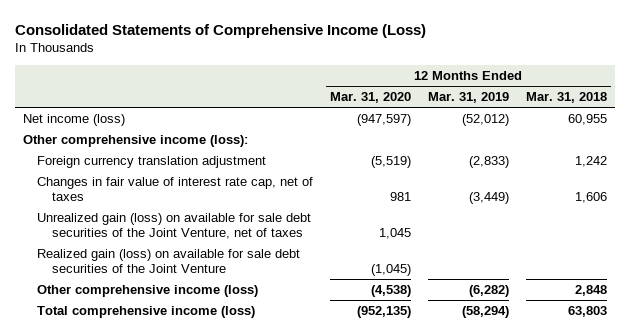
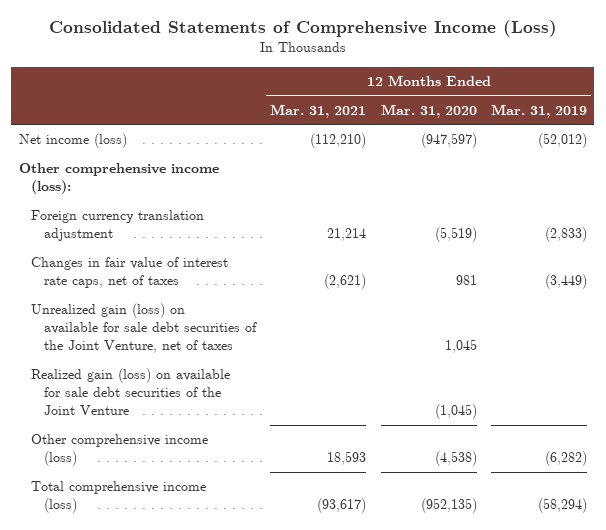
- | 12 Months Ended Mar. 31, 2020 | 12 Months Ended Mar. 31, 2019 | 12 Months Ended Mar. 31, 2018
+ | 12 Months Ended Mar. 31, 2021 | 12 Months Ended Mar. 31, 2020 | 12 Months Ended Mar. 31, 2019
- Changes in fair value of interest rate cap, net of taxes | 981 | (3,449) | 1,606
+ Changes in fair value of interest rate caps, net of taxes | (2,621) | 981 | (3,449)

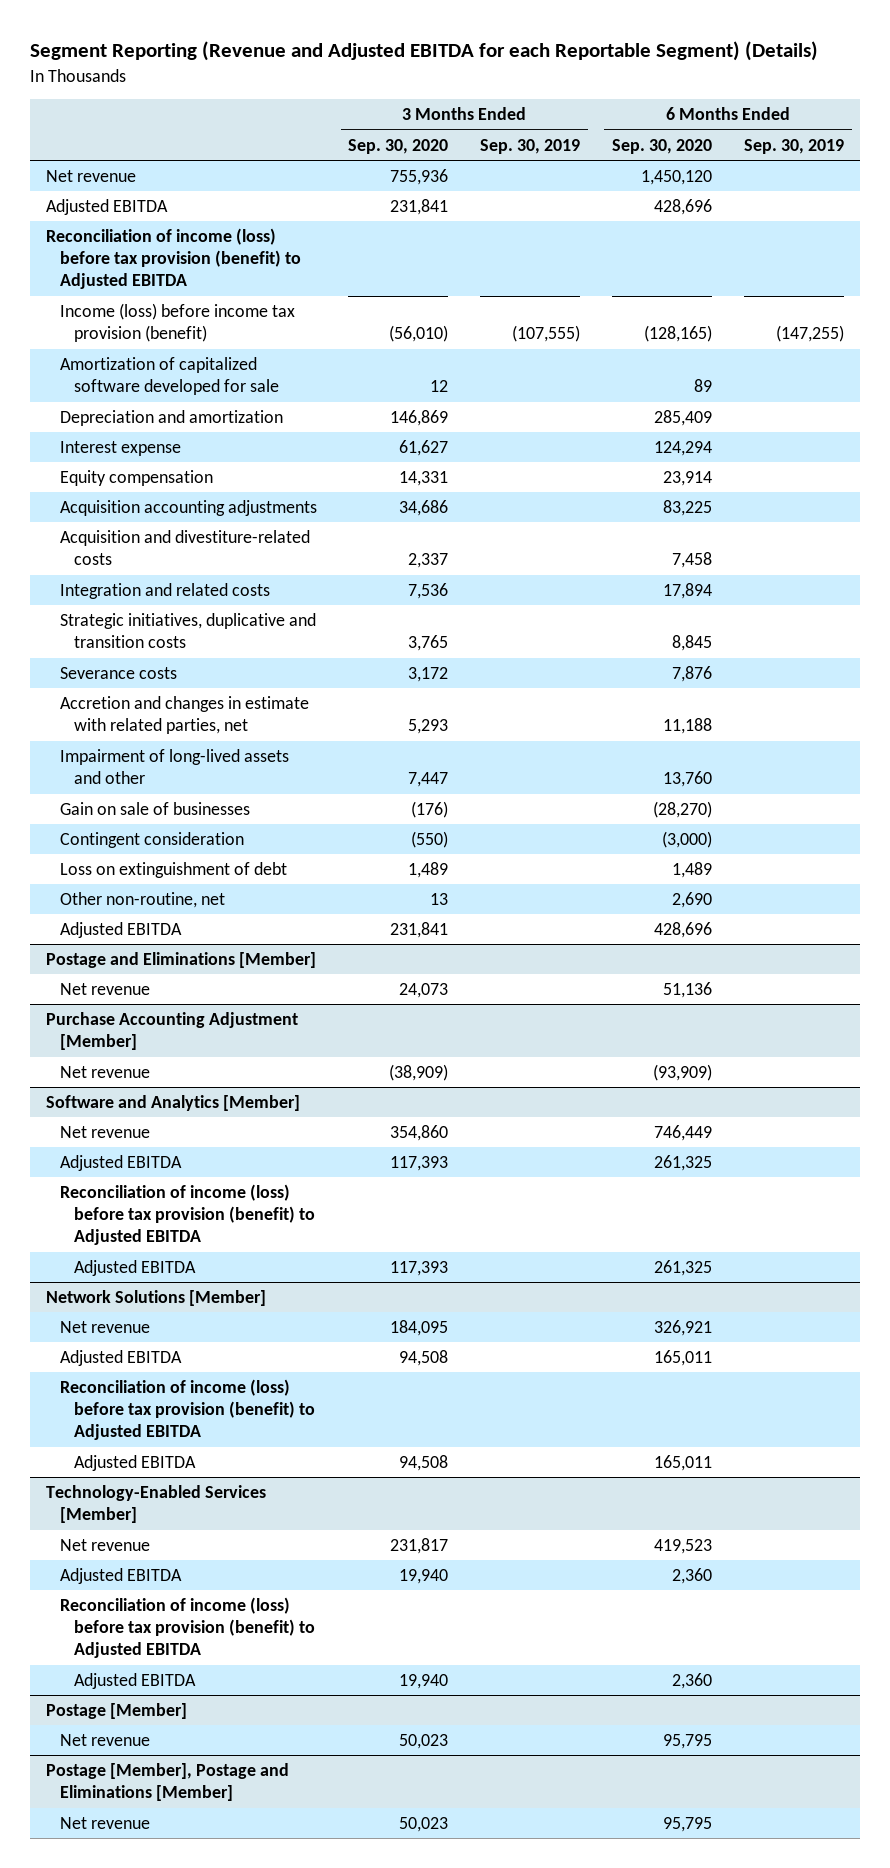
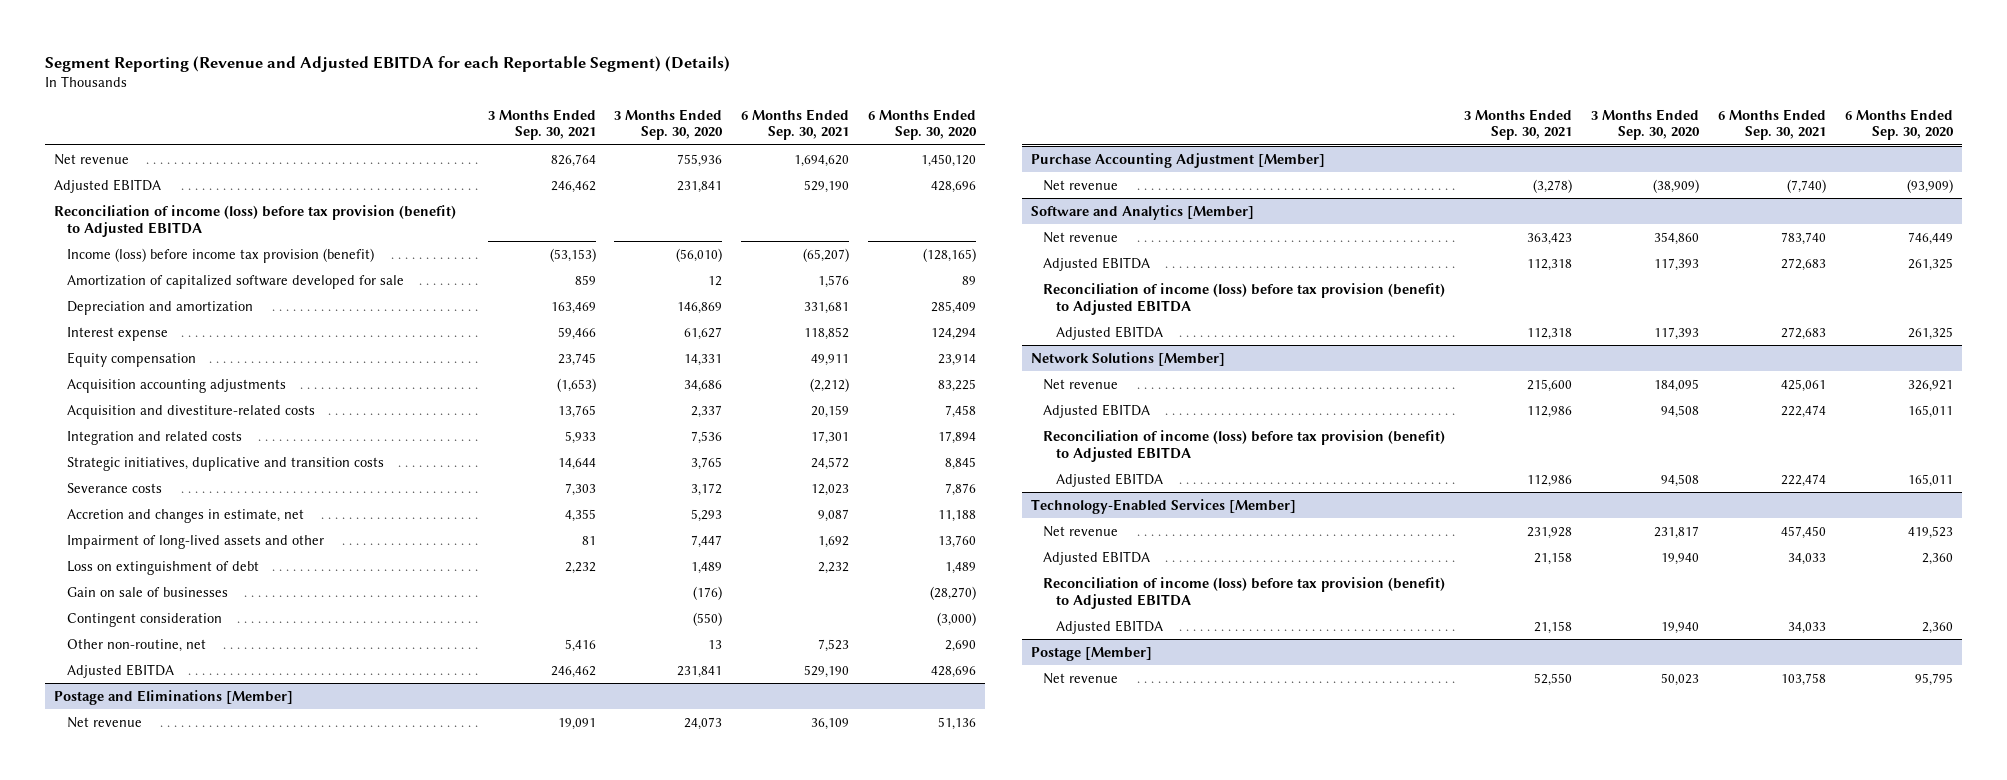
- | 3 Months Ended Sep. 30, 2020 | 3 Months Ended Sep. 30, 2019 | 6 Months Ended Sep. 30, 2020 | 6 Months Ended Sep. 30, 2019
+ | 3 Months Ended Sep. 30, 2021 | 3 Months Ended Sep. 30, 2020 | 6 Months Ended Sep. 30, 2021 | 6 Months Ended Sep. 30, 2020
- Accretion and changes in estimate with related parties, net | 5,293 | | 11,188 |
+ Accretion and changes in estimate, net | 4,355 | 5,293 | 9,087 | 11,188
moved up: Loss on extinguishment of debt | 2,232 | 1,489 | 2,232 | 1,489
- Postage [Member], Postage and Eliminations [Member]
- Net revenue | 50,023 | | 95,795 |

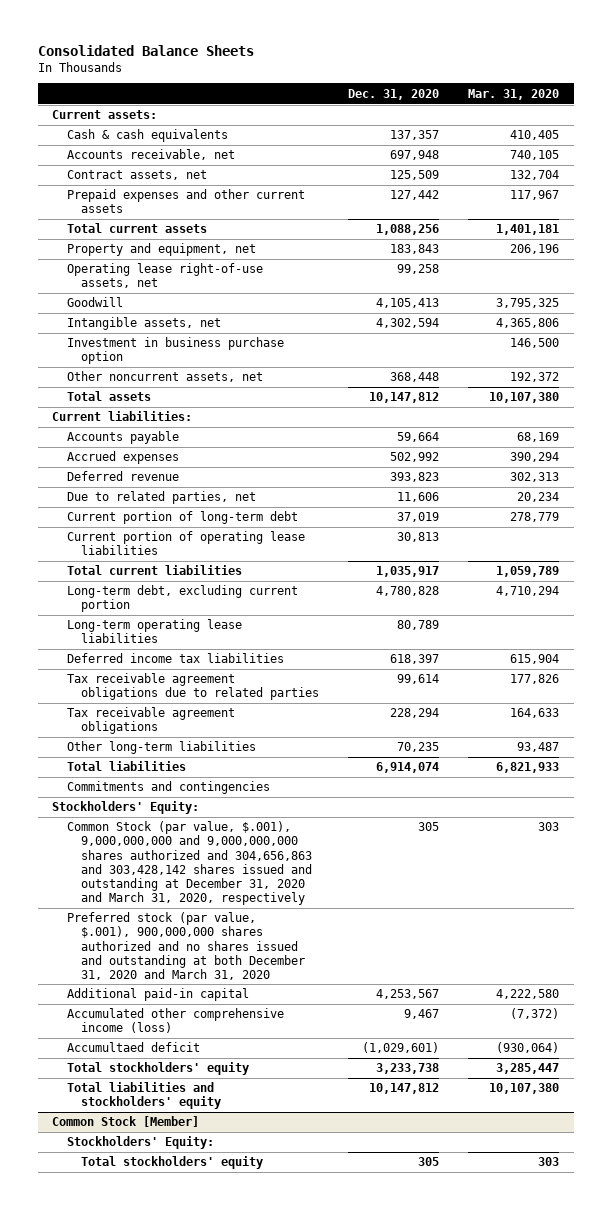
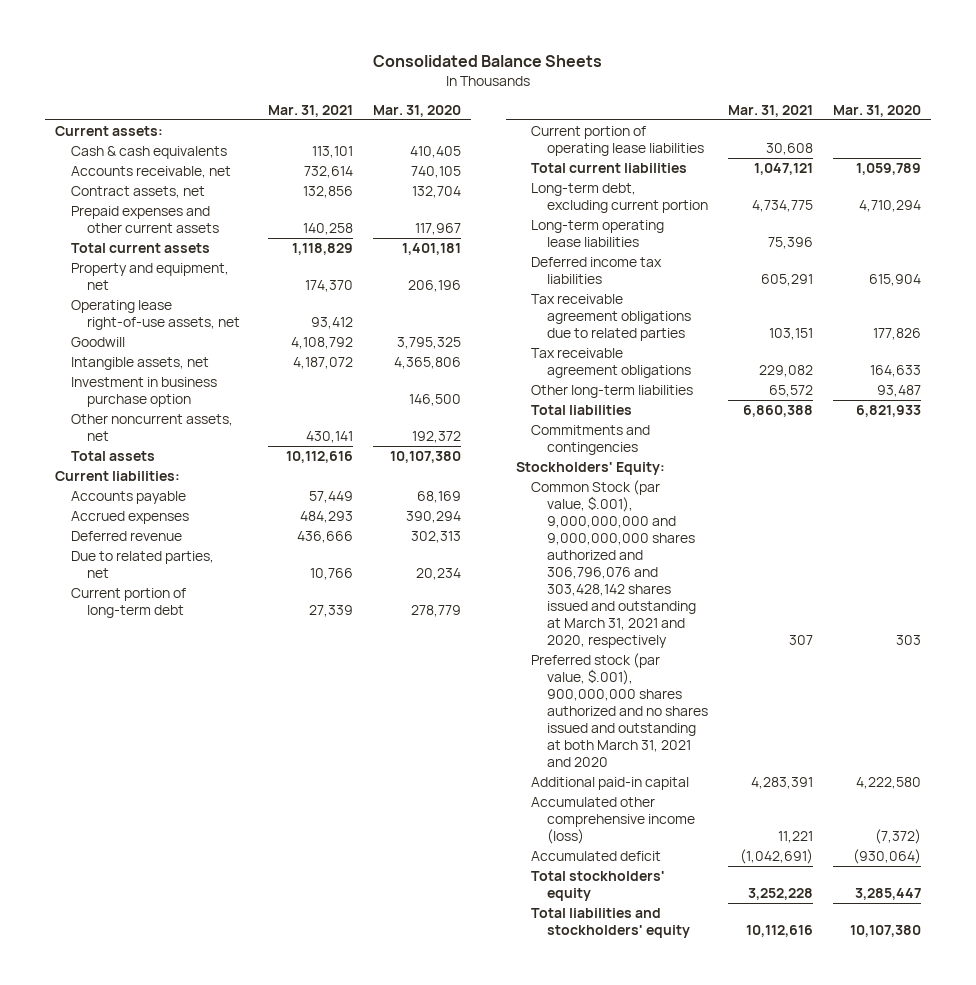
- | Dec. 31, 2020 | Mar. 31, 2020
+ | Mar. 31, 2021 | Mar. 31, 2020
- Common Stock (par value, $.001), 9,000,000,000 and 9,000,000,000 shares authorized and 304,656,863 and 303,428,142 shares issued and outstanding at December 31, 2020 and March 31, 2020, respectively | 305 | 303
- Preferred stock (par value, $.001), 900,000,000 shares authorized and no shares issued and outstanding at both December 31, 2020 and March 31, 2020
+ Common Stock (par value, $.001), 9,000,000,000 and 9,000,000,000 shares authorized and 306,796,076 and 303,428,142 shares issued and outstanding at March 31, 2021 and 2020, respectively | 307 | 303
+ Preferred stock (par value, $.001), 900,000,000 shares authorized and no shares issued and outstanding at both March 31, 2021 and 2020
- Accumultaed deficit | (1,029,601) | (930,064)
+ Accumulated deficit | (1,042,691) | (930,064)
- Common Stock [Member]
- Stockholders' Equity:
- Total stockholders' equity | 305 | 303

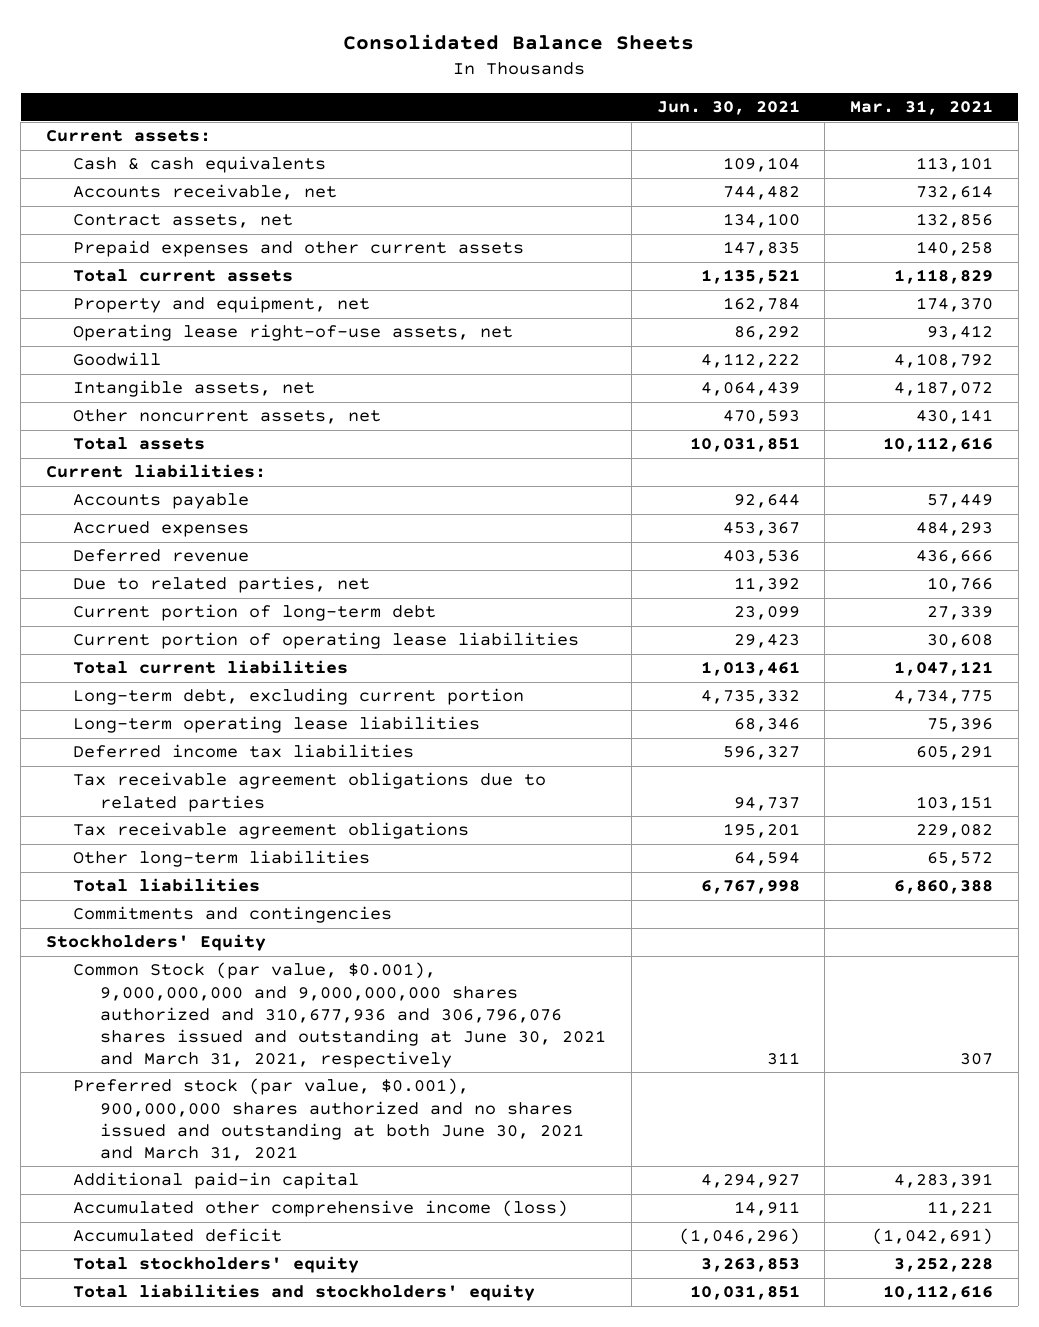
- | Mar. 31, 2021 | Mar. 31, 2020
+ | Jun. 30, 2021 | Mar. 31, 2021
- Investment in business purchase option | | 146,500
- Stockholders' Equity:
- Common Stock (par value, $.001), 9,000,000,000 and 9,000,000,000 shares authorized and 306,796,076 and 303,428,142 shares issued and outstanding at March 31, 2021 and 2020, respectively | 307 | 303
- Preferred stock (par value, $.001), 900,000,000 shares authorized and no shares issued and outstanding at both March 31, 2021 and 2020
+ Stockholders' Equity
+ Common Stock (par value, $0.001), 9,000,000,000 and 9,000,000,000 shares authorized and 310,677,936 and 306,796,076 shares issued and outstanding at June 30, 2021 and March 31, 2021, respectively | 311 | 307
+ Preferred stock (par value, $0.001), 900,000,000 shares authorized and no shares issued and outstanding at both June 30, 2021 and March 31, 2021

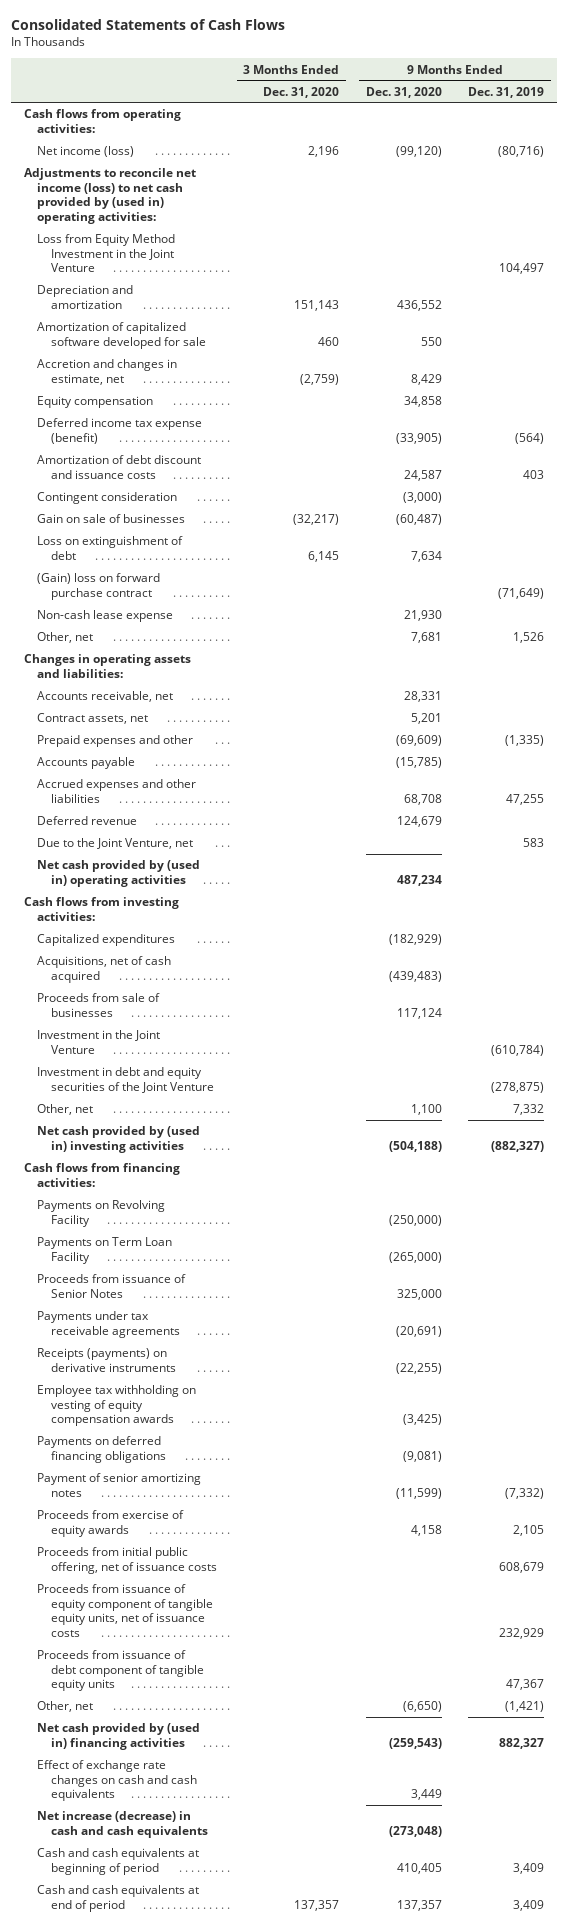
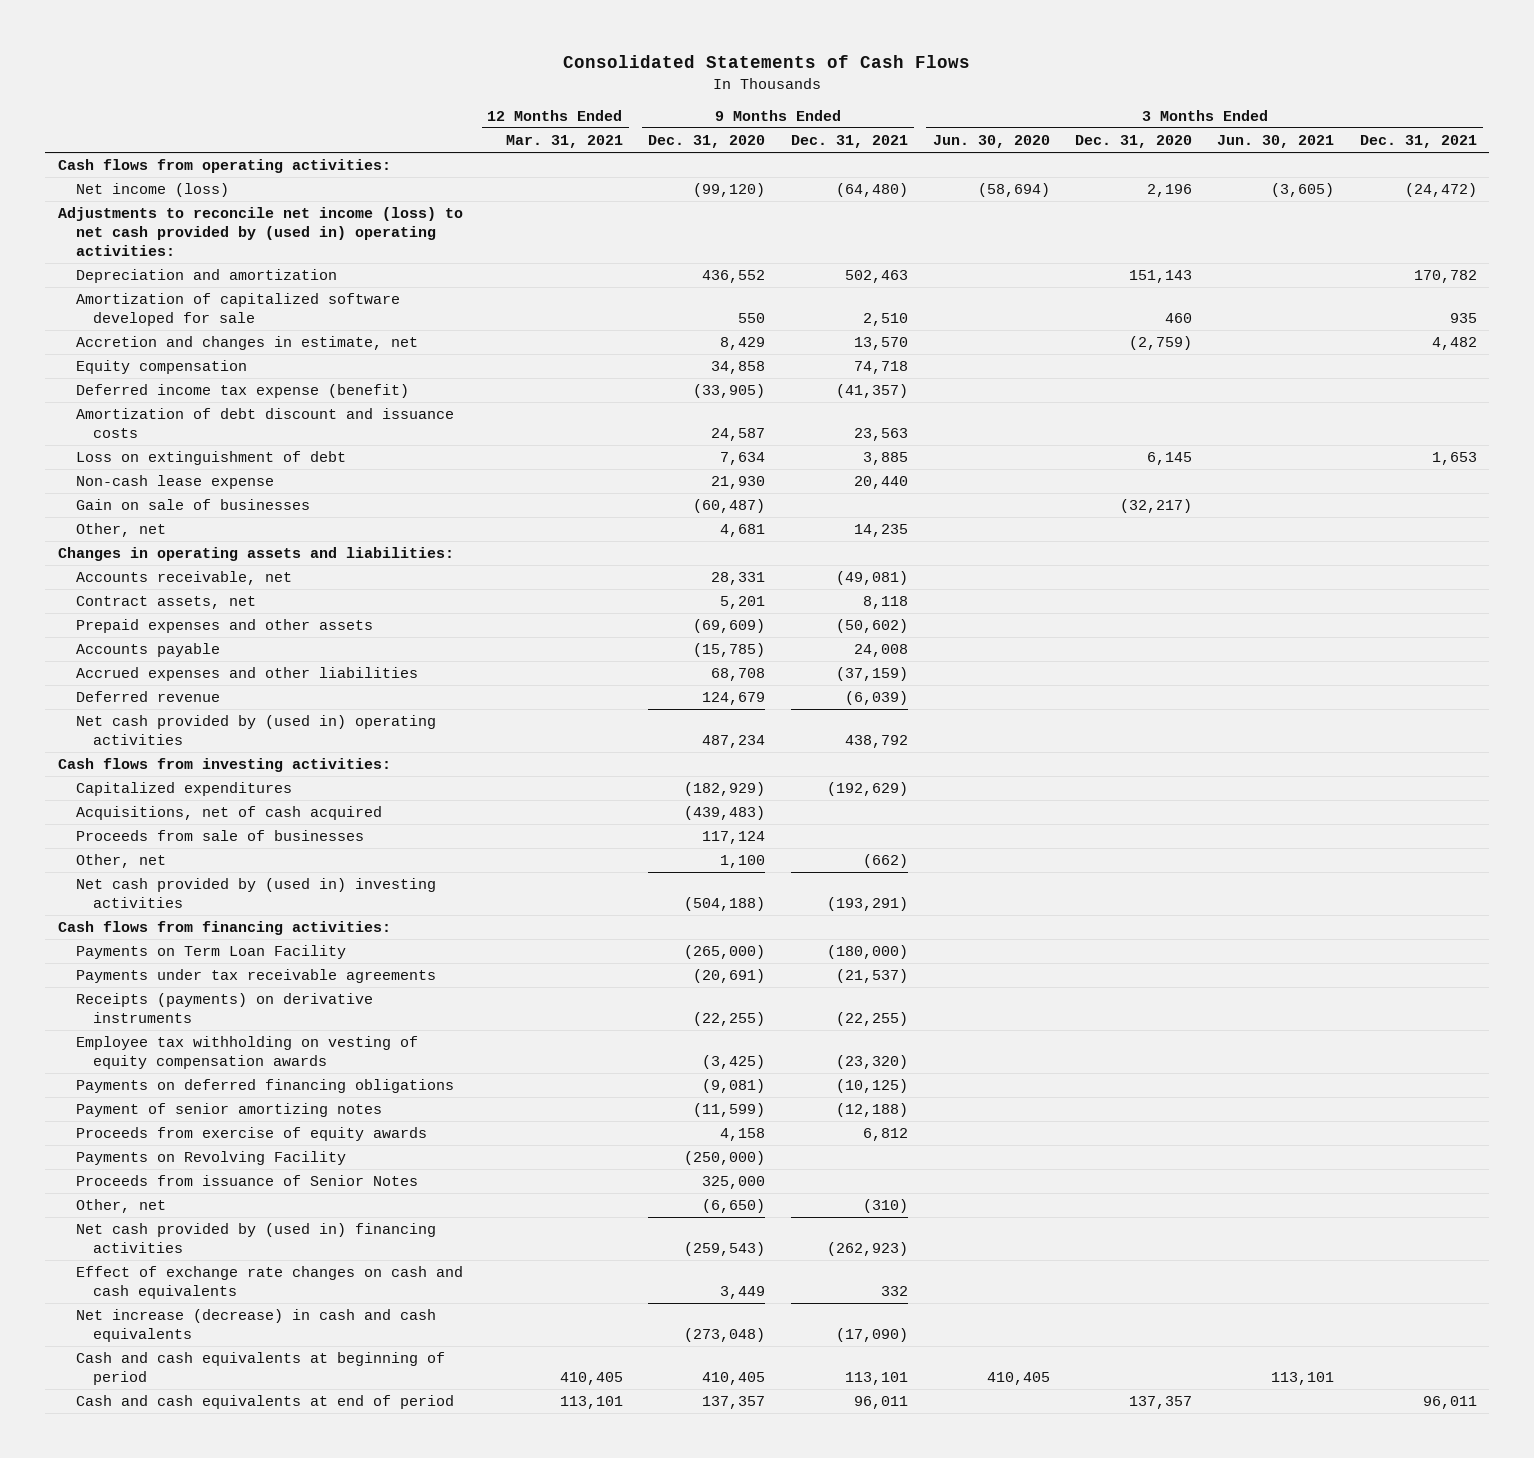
- | 3 Months Ended Dec. 31, 2020 | 9 Months Ended Dec. 31, 2020 | 9 Months Ended Dec. 31, 2019
+ | 12 Months Ended Mar. 31, 2021 | 9 Months Ended Dec. 31, 2020 | 9 Months Ended Dec. 31, 2021 | 3 Months Ended Jun. 30, 2020 | 3 Months Ended Dec. 31, 2020 | 3 Months Ended Jun. 30, 2021 | 3 Months Ended Dec. 31, 2021
- Loss from Equity Method Investment in the Joint Venture | | | 104,497
- Contingent consideration | | (3,000) |
- (Gain) loss on forward purchase contract | | | (71,649)
- Other, net | | 7,681 | 1,526
moved down: Gain on sale of businesses | | (60,487) | | | (32,217) | |
+ Other, net | | 4,681 | 14,235 | | | |
- Prepaid expenses and other | | (69,609) | (1,335)
+ Prepaid expenses and other assets | | (69,609) | (50,602) | | | |
- Due to the Joint Venture, net | | | 583
- Investment in the Joint Venture | | | (610,784)
- Investment in debt and equity securities of the Joint Venture | | | (278,875)
- Proceeds from initial public offering, net of issuance costs | | | 608,679
- Proceeds from issuance of equity component of tangible equity units, net of issuance costs | | | 232,929
- Proceeds from issuance of debt component of tangible equity units | | | 47,367
moved down: Payments on Revolving Facility | | (250,000) | | | | |
moved down: Proceeds from issuance of Senior Notes | | 325,000 | | | | |

